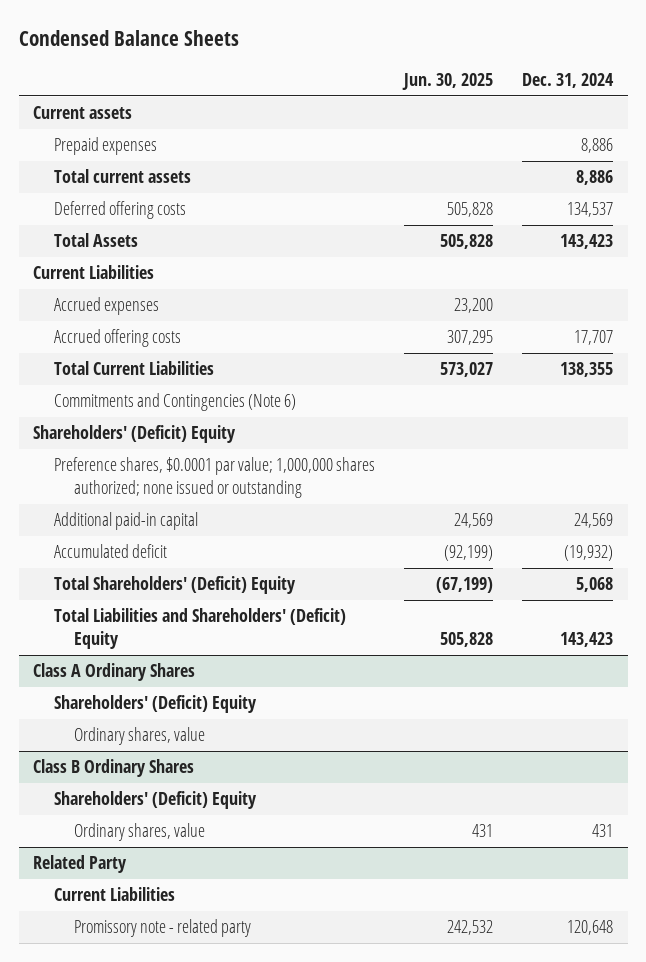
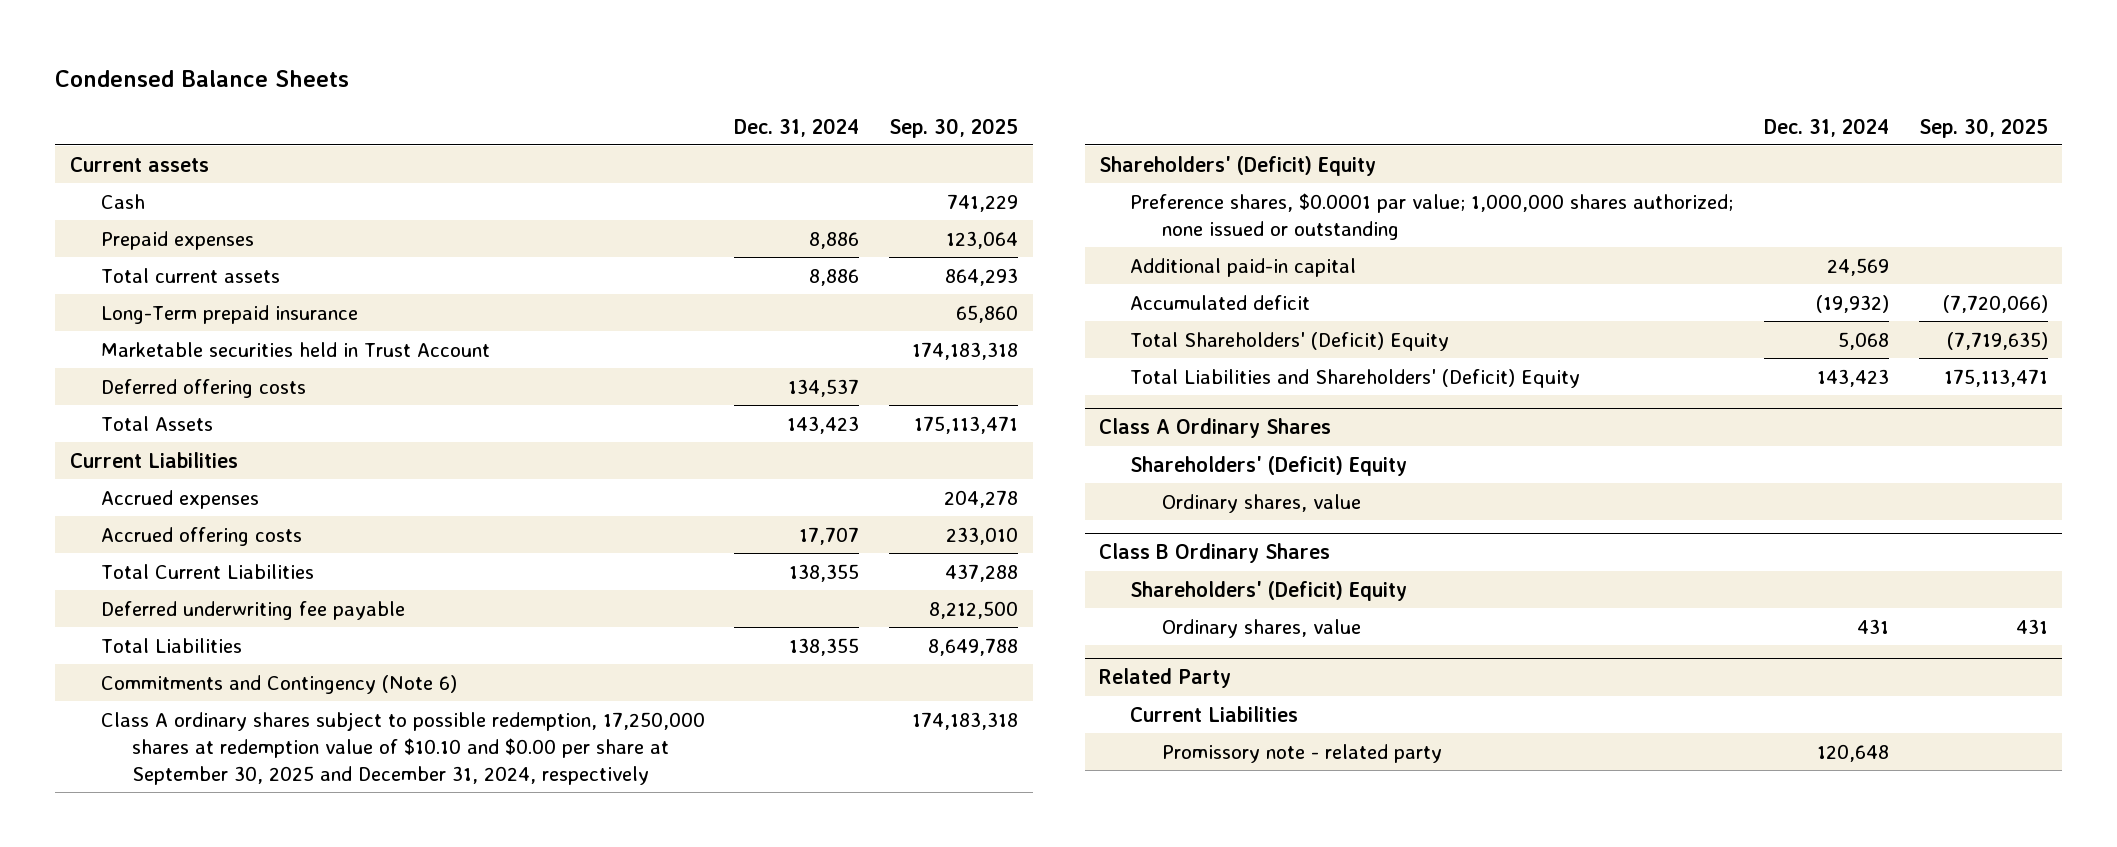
- | Jun. 30, 2025 | Dec. 31, 2024
+ | Dec. 31, 2024 | Sep. 30, 2025
+ Cash | | 741,229
+ Long-Term prepaid insurance | | 65,860
+ Marketable securities held in Trust Account | | 174,183,318
- Commitments and Contingencies (Note 6)
+ Deferred underwriting fee payable | | 8,212,500
+ Total Liabilities | 138,355 | 8,649,788
+ Commitments and Contingency (Note 6)
+ Class A ordinary shares subject to possible redemption, 17,250,000 shares at redemption value of $10.10 and $0.00 per share at September 30, 2025 and December 31, 2024, respectively | | 174,183,318

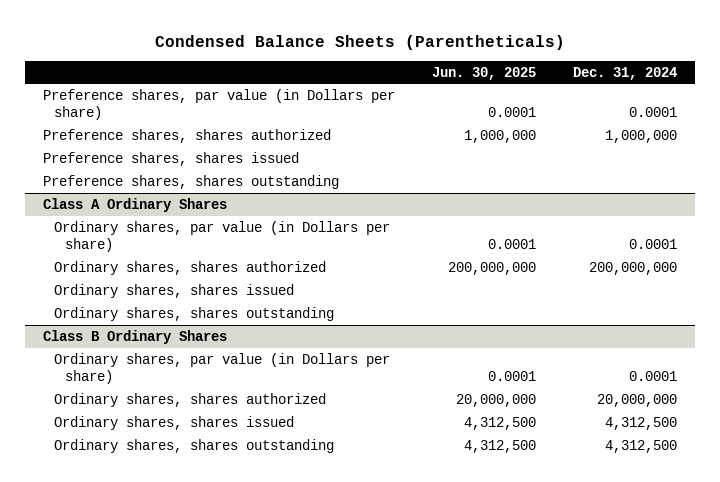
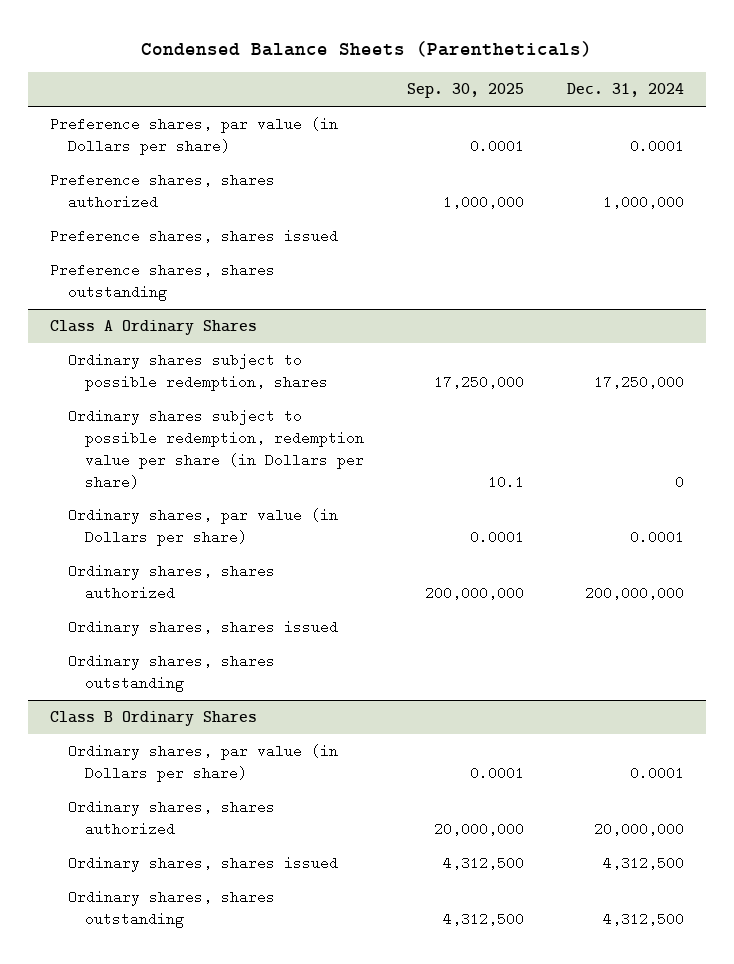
- | Jun. 30, 2025 | Dec. 31, 2024
+ | Sep. 30, 2025 | Dec. 31, 2024
@ Class A Ordinary Shares
+ Ordinary shares subject to possible redemption, shares | 17,250,000 | 17,250,000
+ Ordinary shares subject to possible redemption, redemption value per share (in Dollars per share) | 10.1 | 0

